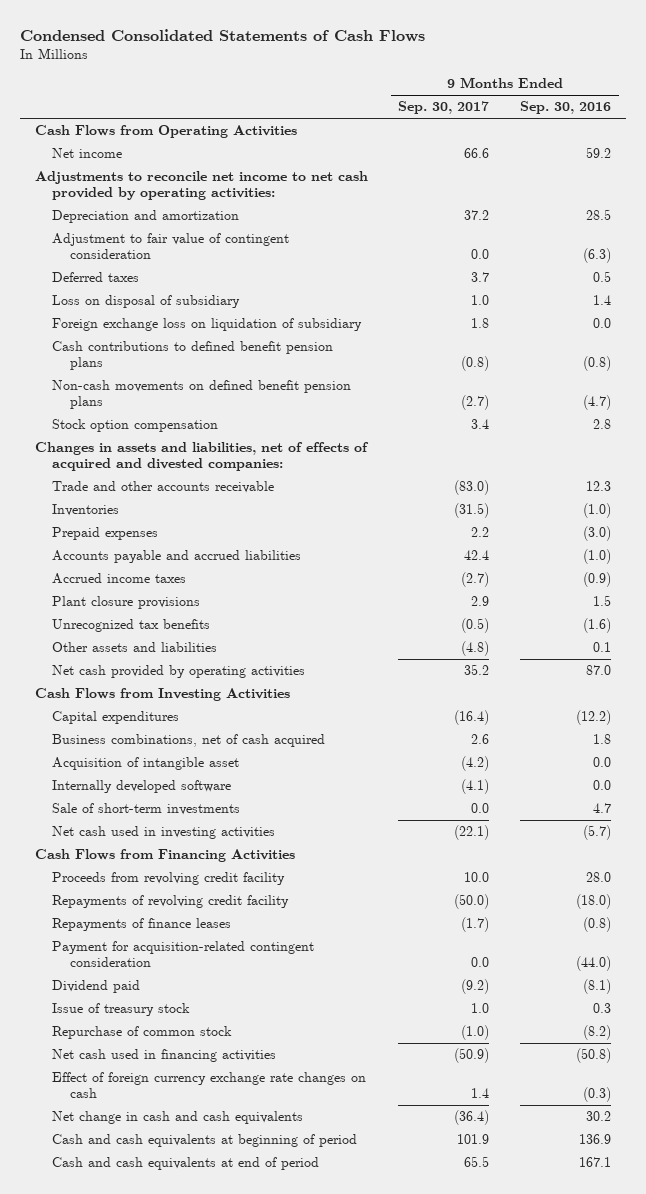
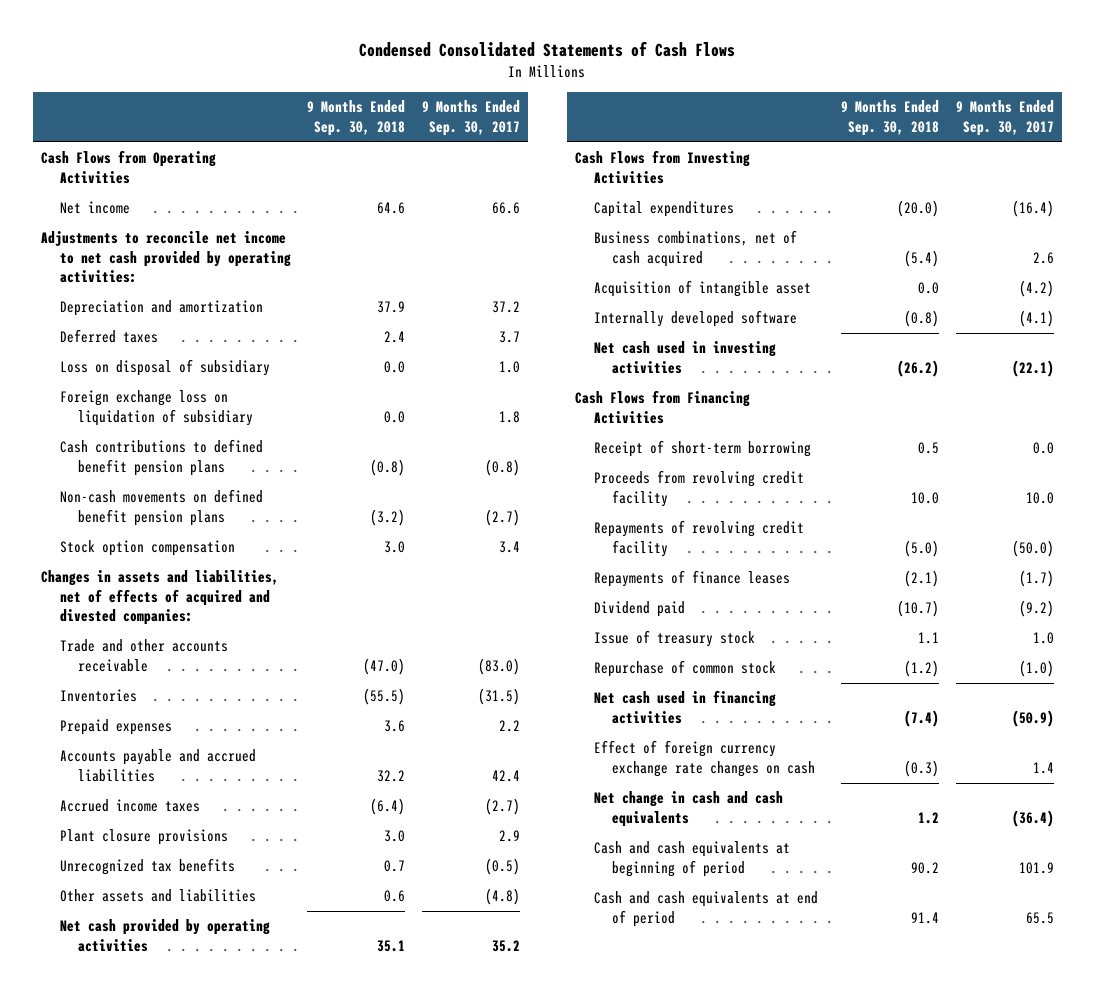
- | 9 Months Ended Sep. 30, 2017 | 9 Months Ended Sep. 30, 2016
+ | 9 Months Ended Sep. 30, 2018 | 9 Months Ended Sep. 30, 2017
- Adjustment to fair value of contingent consideration | 0.0 | (6.3)
- Sale of short-term investments | 0.0 | 4.7
+ Receipt of short-term borrowing | 0.5 | 0.0
- Payment for acquisition-related contingent consideration | 0.0 | (44.0)

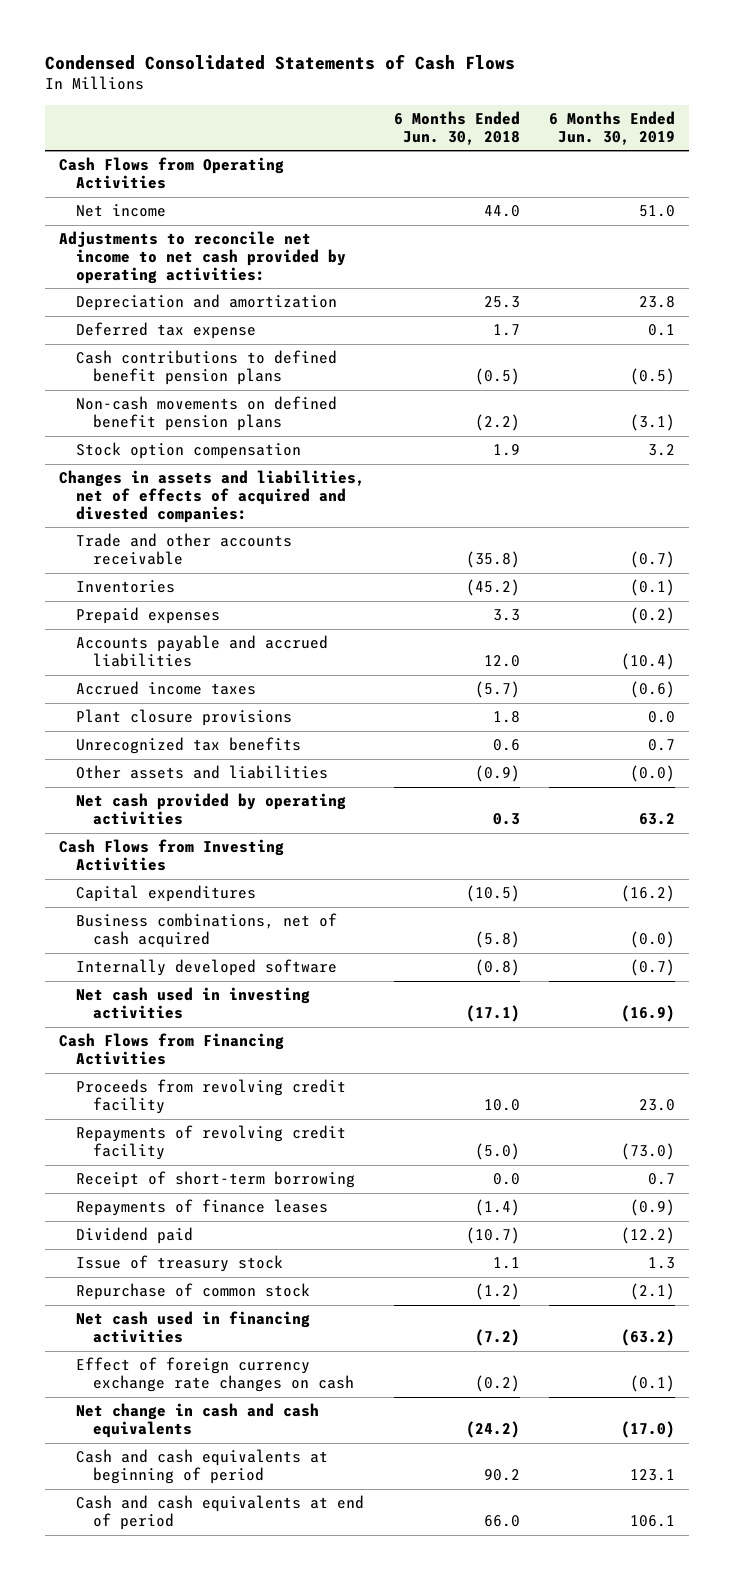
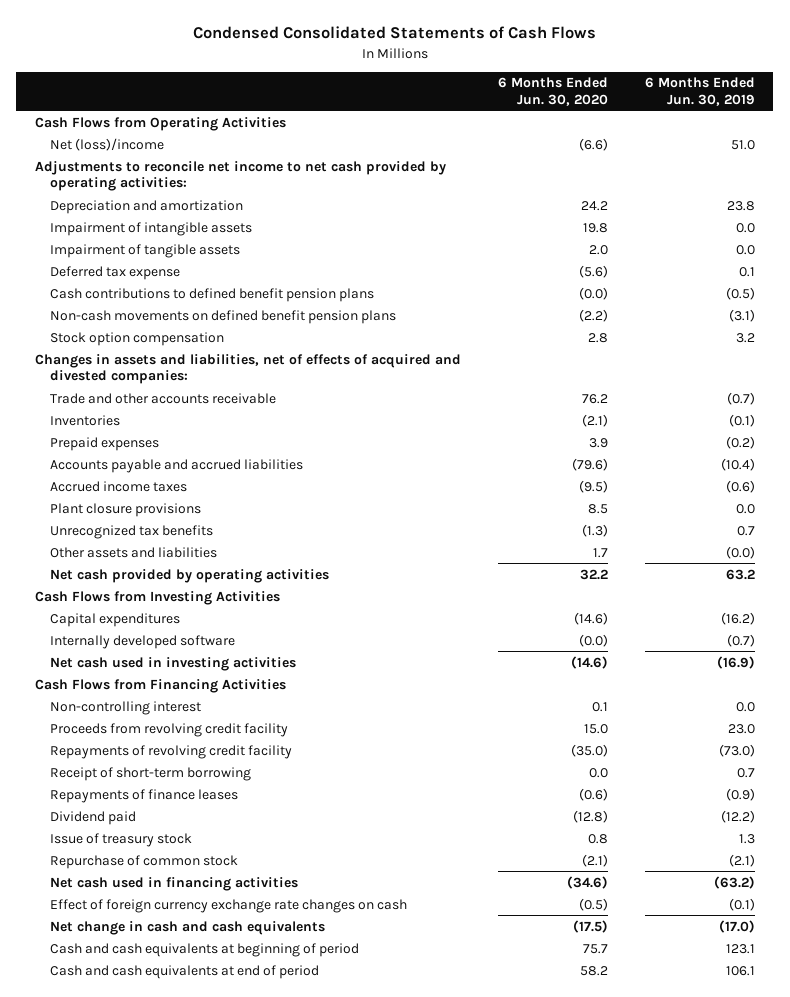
- | 6 Months Ended Jun. 30, 2018 | 6 Months Ended Jun. 30, 2019
+ | 6 Months Ended Jun. 30, 2020 | 6 Months Ended Jun. 30, 2019
- Net income | 44.0 | 51.0
+ Net (loss)/income | (6.6) | 51.0
+ Impairment of intangible assets | 19.8 | 0.0
+ Impairment of tangible assets | 2.0 | 0.0
- Business combinations, net of cash acquired | (5.8) | (0.0)
+ Non-controlling interest | 0.1 | 0.0

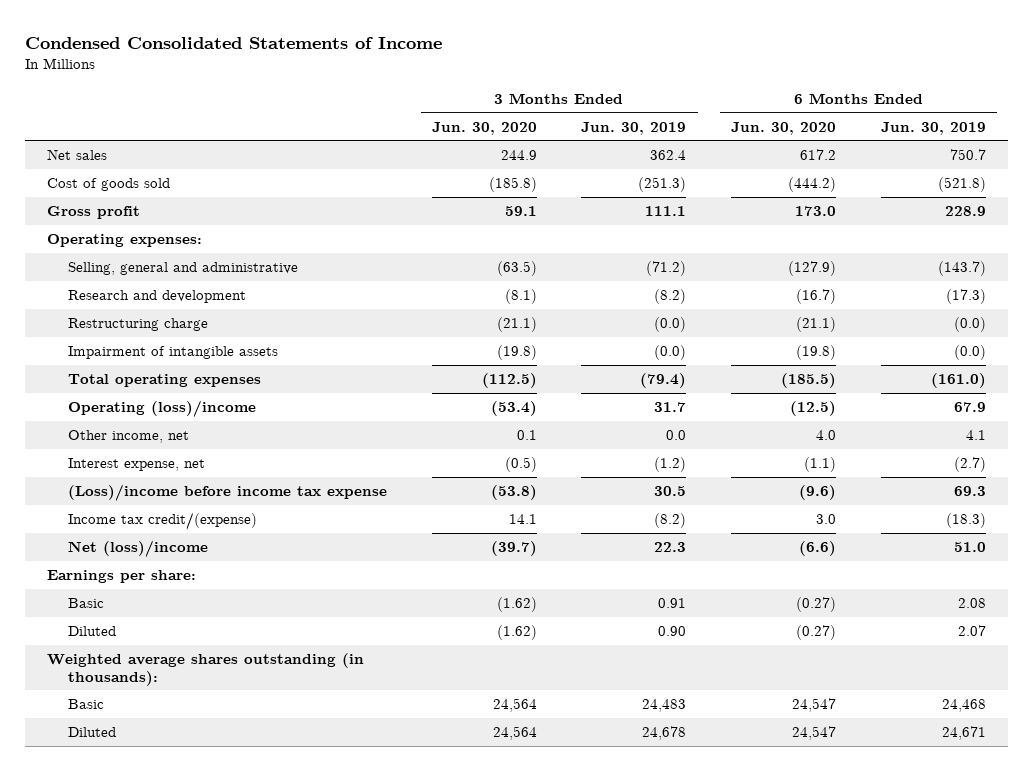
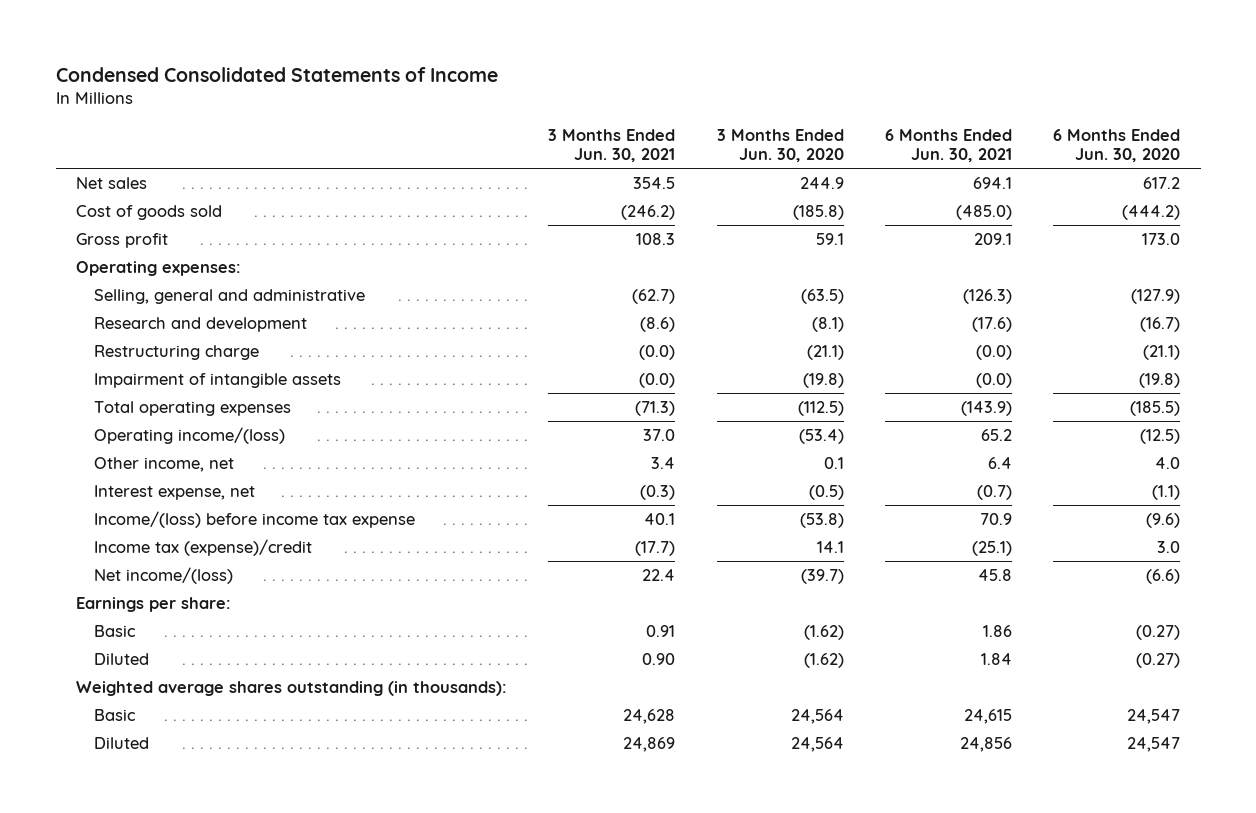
- | 3 Months Ended Jun. 30, 2020 | 3 Months Ended Jun. 30, 2019 | 6 Months Ended Jun. 30, 2020 | 6 Months Ended Jun. 30, 2019
+ | 3 Months Ended Jun. 30, 2021 | 3 Months Ended Jun. 30, 2020 | 6 Months Ended Jun. 30, 2021 | 6 Months Ended Jun. 30, 2020
- Operating (loss)/income | (53.4) | 31.7 | (12.5) | 67.9
+ Operating income/(loss) | 37.0 | (53.4) | 65.2 | (12.5)
- (Loss)/income before income tax expense | (53.8) | 30.5 | (9.6) | 69.3
- Income tax credit/(expense) | 14.1 | (8.2) | 3.0 | (18.3)
- Net (loss)/income | (39.7) | 22.3 | (6.6) | 51.0
+ Income/(loss) before income tax expense | 40.1 | (53.8) | 70.9 | (9.6)
+ Income tax (expense)/credit | (17.7) | 14.1 | (25.1) | 3.0
+ Net income/(loss) | 22.4 | (39.7) | 45.8 | (6.6)

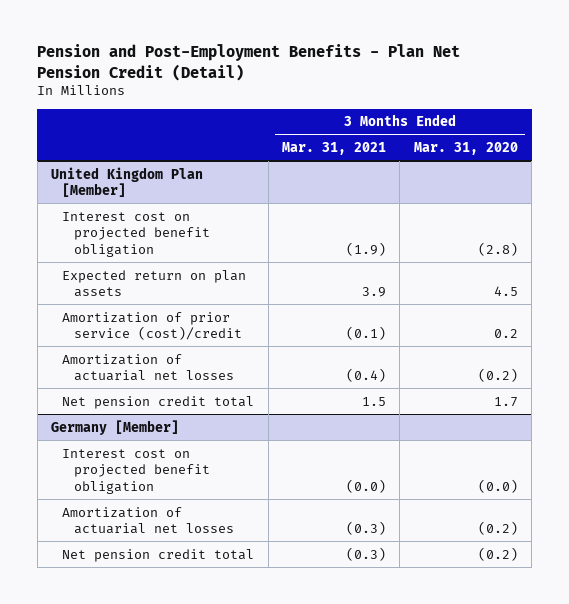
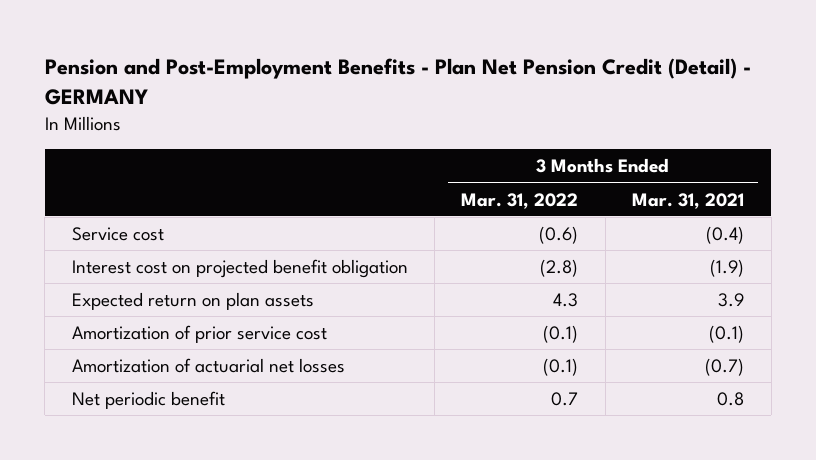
- Pension and Post-Employment Benefits - Plan Net Pension Credit (Detail)
+ Pension and Post-Employment Benefits - Plan Net Pension Credit (Detail) - GERMANY
- | 3 Months Ended Mar. 31, 2021 | 3 Months Ended Mar. 31, 2020
+ | 3 Months Ended Mar. 31, 2022 | 3 Months Ended Mar. 31, 2021
- United Kingdom Plan [Member]
+ Service cost | (0.6) | (0.4)
- Amortization of prior service (cost)/credit | (0.1) | 0.2
- Amortization of actuarial net losses | (0.4) | (0.2)
- Net pension credit total | 1.5 | 1.7
- Germany [Member]
- Interest cost on projected benefit obligation | (0.0) | (0.0)
- Amortization of actuarial net losses | (0.3) | (0.2)
- Net pension credit total | (0.3) | (0.2)
+ Amortization of prior service cost | (0.1) | (0.1)
+ Amortization of actuarial net losses | (0.1) | (0.7)
+ Net periodic benefit | 0.7 | 0.8

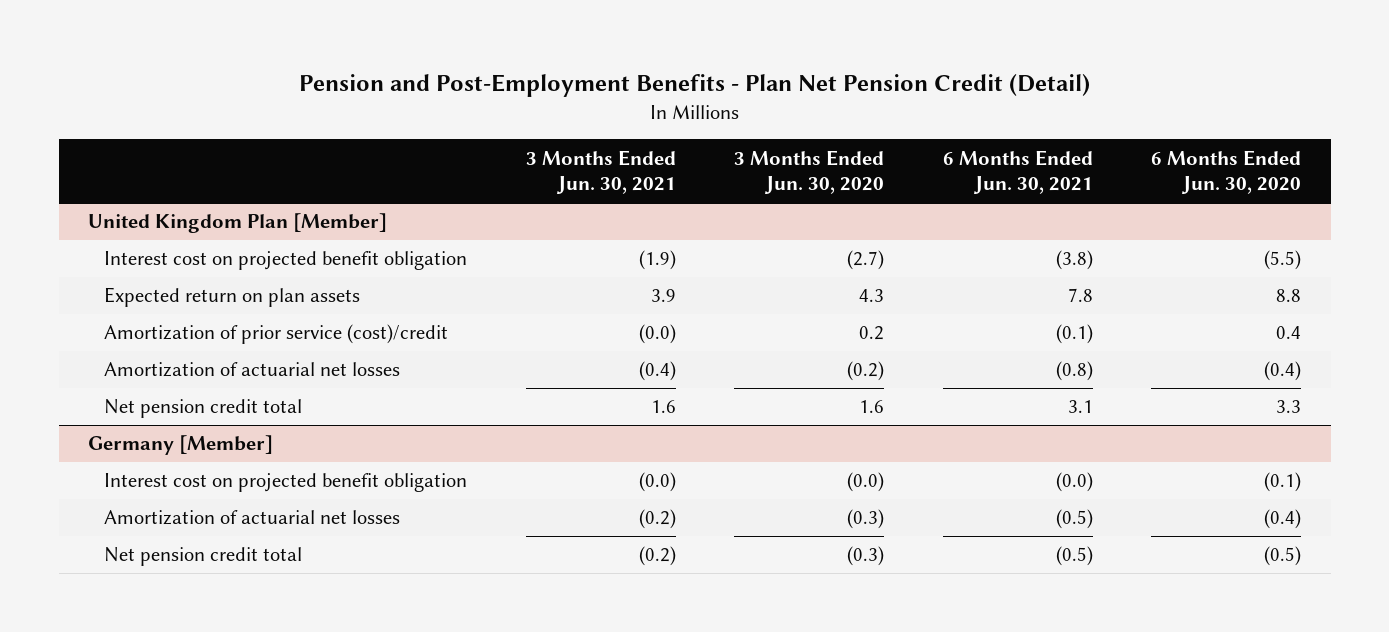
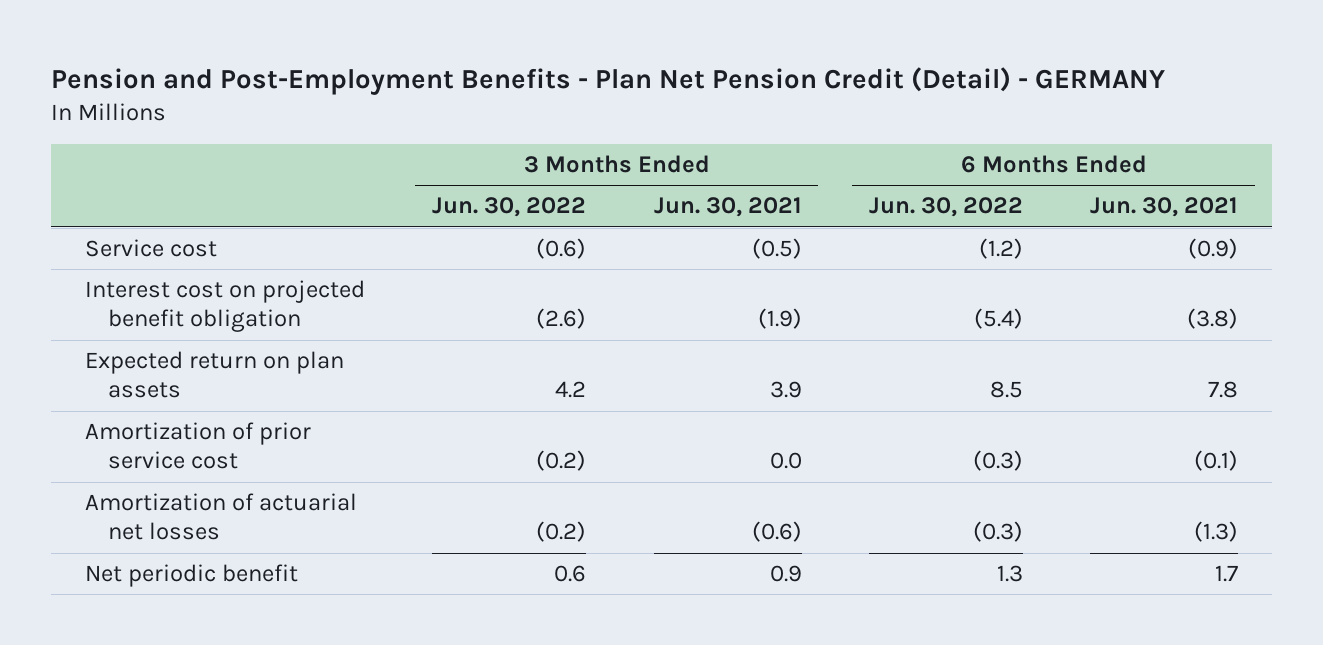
- Pension and Post-Employment Benefits - Plan Net Pension Credit (Detail)
+ Pension and Post-Employment Benefits - Plan Net Pension Credit (Detail) - GERMANY
- | 3 Months Ended Jun. 30, 2021 | 3 Months Ended Jun. 30, 2020 | 6 Months Ended Jun. 30, 2021 | 6 Months Ended Jun. 30, 2020
+ | 3 Months Ended Jun. 30, 2022 | 3 Months Ended Jun. 30, 2021 | 6 Months Ended Jun. 30, 2022 | 6 Months Ended Jun. 30, 2021
- United Kingdom Plan [Member]
+ Service cost | (0.6) | (0.5) | (1.2) | (0.9)
- Amortization of prior service (cost)/credit | (0.0) | 0.2 | (0.1) | 0.4
- Amortization of actuarial net losses | (0.4) | (0.2) | (0.8) | (0.4)
- Net pension credit total | 1.6 | 1.6 | 3.1 | 3.3
- Germany [Member]
- Interest cost on projected benefit obligation | (0.0) | (0.0) | (0.0) | (0.1)
- Amortization of actuarial net losses | (0.2) | (0.3) | (0.5) | (0.4)
- Net pension credit total | (0.2) | (0.3) | (0.5) | (0.5)
+ Amortization of prior service cost | (0.2) | 0.0 | (0.3) | (0.1)
+ Amortization of actuarial net losses | (0.2) | (0.6) | (0.3) | (1.3)
+ Net periodic benefit | 0.6 | 0.9 | 1.3 | 1.7

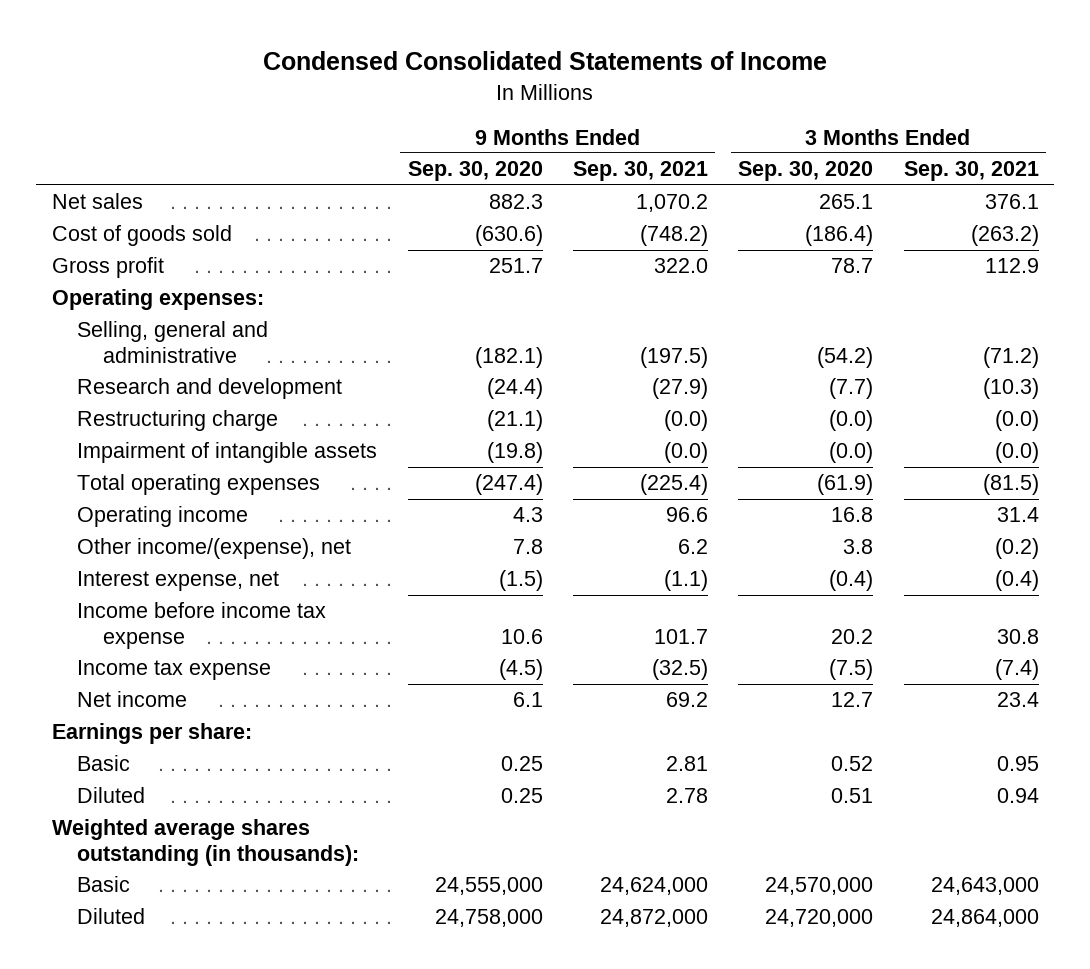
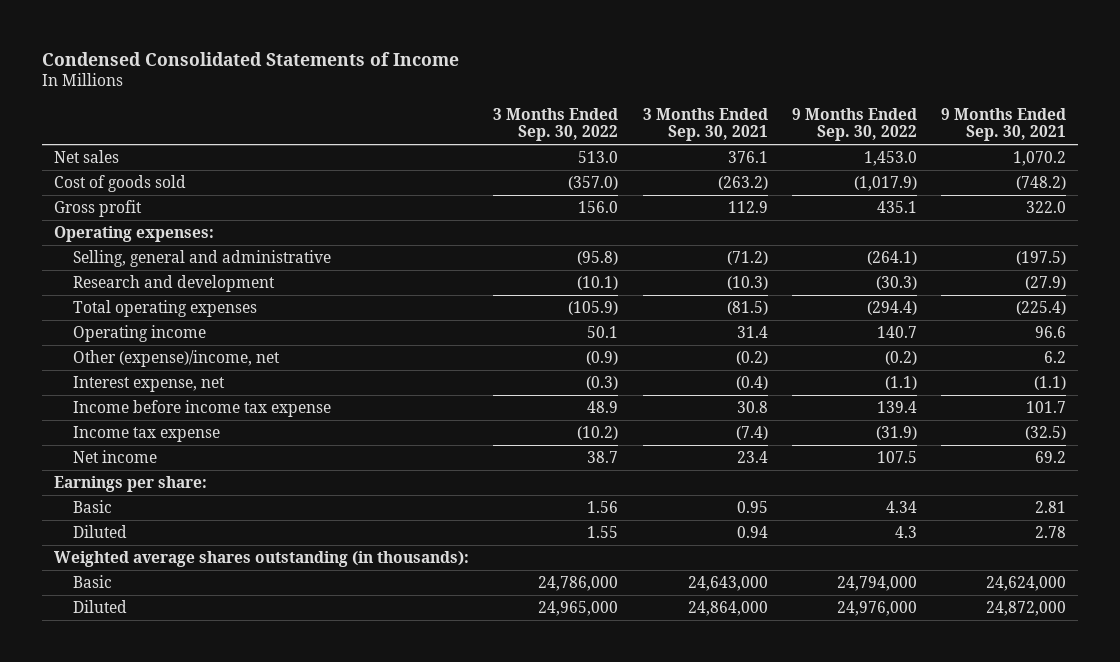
- | 9 Months Ended Sep. 30, 2020 | 9 Months Ended Sep. 30, 2021 | 3 Months Ended Sep. 30, 2020 | 3 Months Ended Sep. 30, 2021
+ | 3 Months Ended Sep. 30, 2022 | 3 Months Ended Sep. 30, 2021 | 9 Months Ended Sep. 30, 2022 | 9 Months Ended Sep. 30, 2021
- Restructuring charge | (21.1) | (0.0) | (0.0) | (0.0)
- Impairment of intangible assets | (19.8) | (0.0) | (0.0) | (0.0)
- Other income/(expense), net | 7.8 | 6.2 | 3.8 | (0.2)
+ Other (expense)/income, net | (0.9) | (0.2) | (0.2) | 6.2

